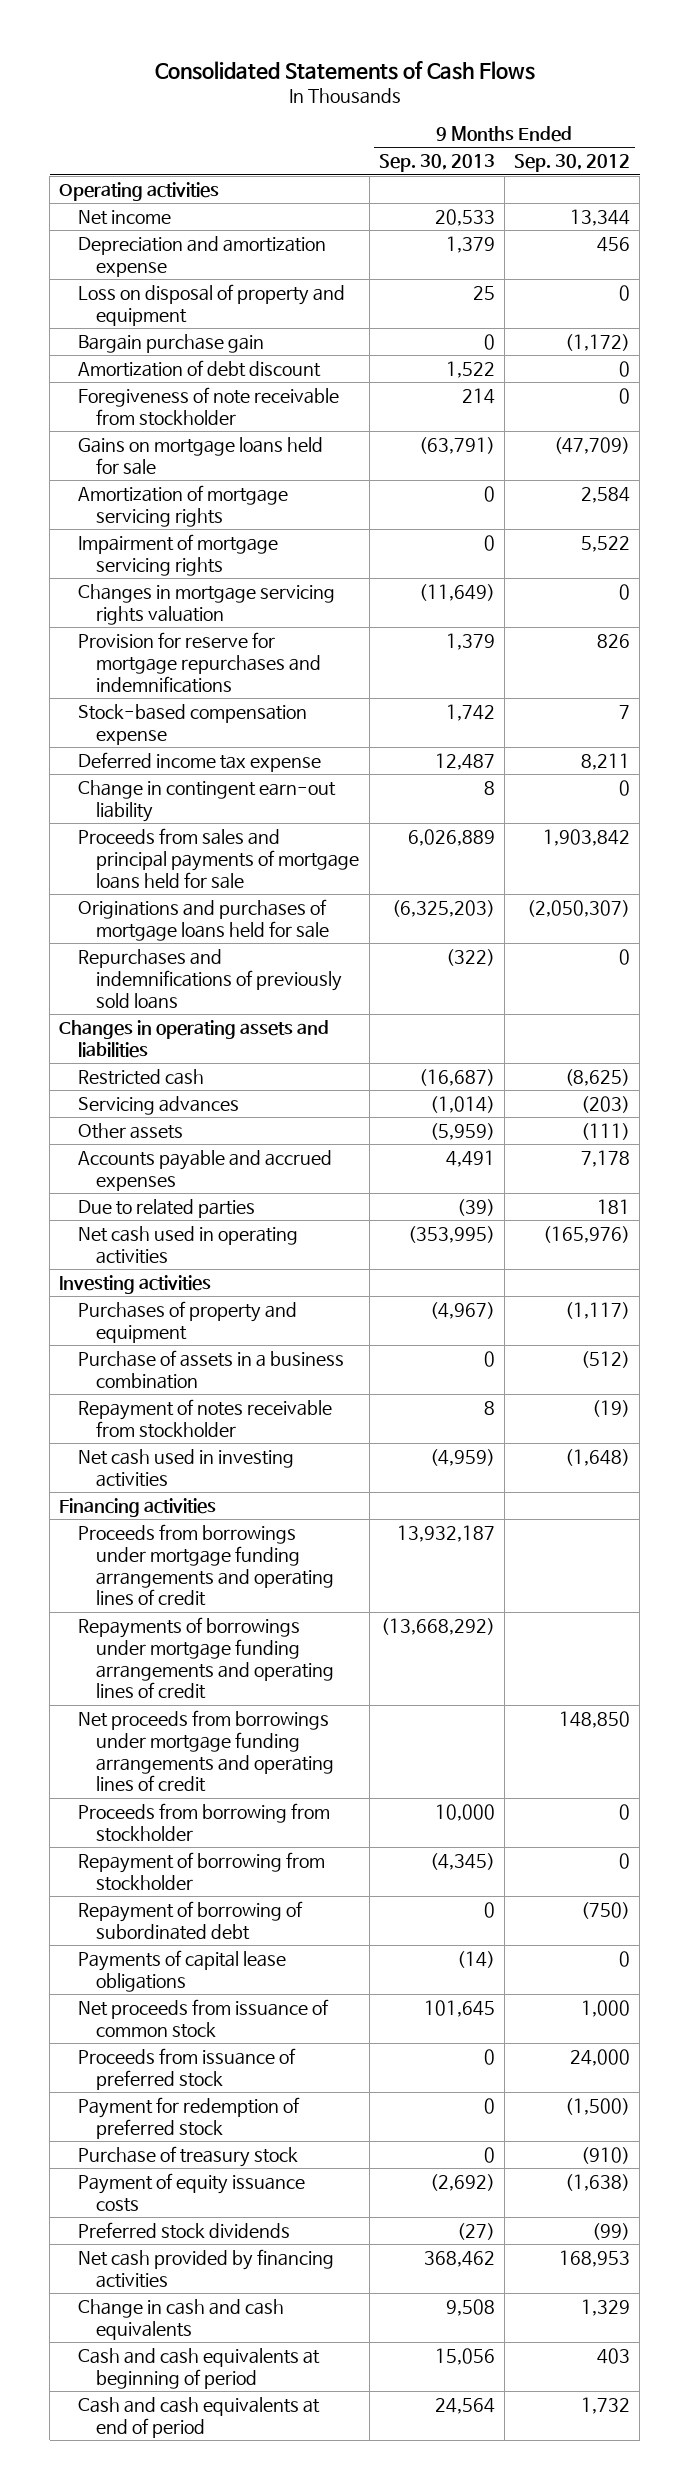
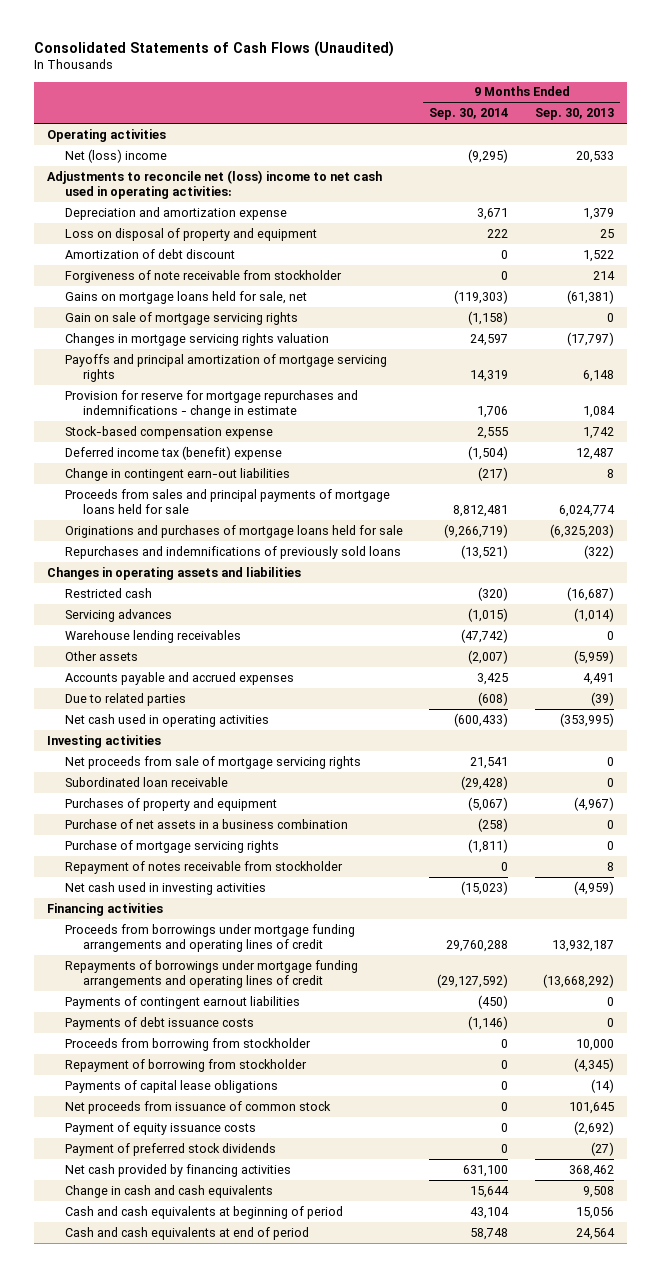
- Consolidated Statements of Cash Flows
+ Consolidated Statements of Cash Flows (Unaudited)
- | 9 Months Ended Sep. 30, 2013 | 9 Months Ended Sep. 30, 2012
+ | 9 Months Ended Sep. 30, 2014 | 9 Months Ended Sep. 30, 2013
- Net income | 20,533 | 13,344
+ Net (loss) income | (9,295) | 20,533
+ Adjustments to reconcile net (loss) income to net cash used in operating activities:
- Bargain purchase gain | 0 | (1,172)
- Foregiveness of note receivable from stockholder | 214 | 0
- Gains on mortgage loans held for sale | (63,791) | (47,709)
- Amortization of mortgage servicing rights | 0 | 2,584
- Impairment of mortgage servicing rights | 0 | 5,522
- Changes in mortgage servicing rights valuation | (11,649) | 0
- Provision for reserve for mortgage repurchases and indemnifications | 1,379 | 826
+ Forgiveness of note receivable from stockholder | 0 | 214
+ Gains on mortgage loans held for sale, net | (119,303) | (61,381)
+ Gain on sale of mortgage servicing rights | (1,158) | 0
+ Changes in mortgage servicing rights valuation | 24,597 | (17,797)
+ Payoffs and principal amortization of mortgage servicing rights | 14,319 | 6,148
+ Provision for reserve for mortgage repurchases and indemnifications - change in estimate | 1,706 | 1,084
- Deferred income tax expense | 12,487 | 8,211
- Change in contingent earn-out liability | 8 | 0
- Proceeds from sales and principal payments of mortgage loans held for sale | 6,026,889 | 1,903,842
+ Deferred income tax (benefit) expense | (1,504) | 12,487
+ Change in contingent earn-out liabilities | (217) | 8
+ Proceeds from sales and principal payments of mortgage loans held for sale | 8,812,481 | 6,024,774
+ Warehouse lending receivables | (47,742) | 0
+ Net proceeds from sale of mortgage servicing rights | 21,541 | 0
+ Subordinated loan receivable | (29,428) | 0
- Purchase of assets in a business combination | 0 | (512)
+ Purchase of net assets in a business combination | (258) | 0
+ Purchase of mortgage servicing rights | (1,811) | 0
- Net proceeds from borrowings under mortgage funding arrangements and operating lines of credit | | 148,850
+ Payments of contingent earnout liabilities | (450) | 0
+ Payments of debt issuance costs | (1,146) | 0
- Repayment of borrowing of subordinated debt | 0 | (750)
- Proceeds from issuance of preferred stock | 0 | 24,000
- Payment for redemption of preferred stock | 0 | (1,500)
- Purchase of treasury stock | 0 | (910)
- Preferred stock dividends | (27) | (99)
+ Payment of preferred stock dividends | 0 | (27)

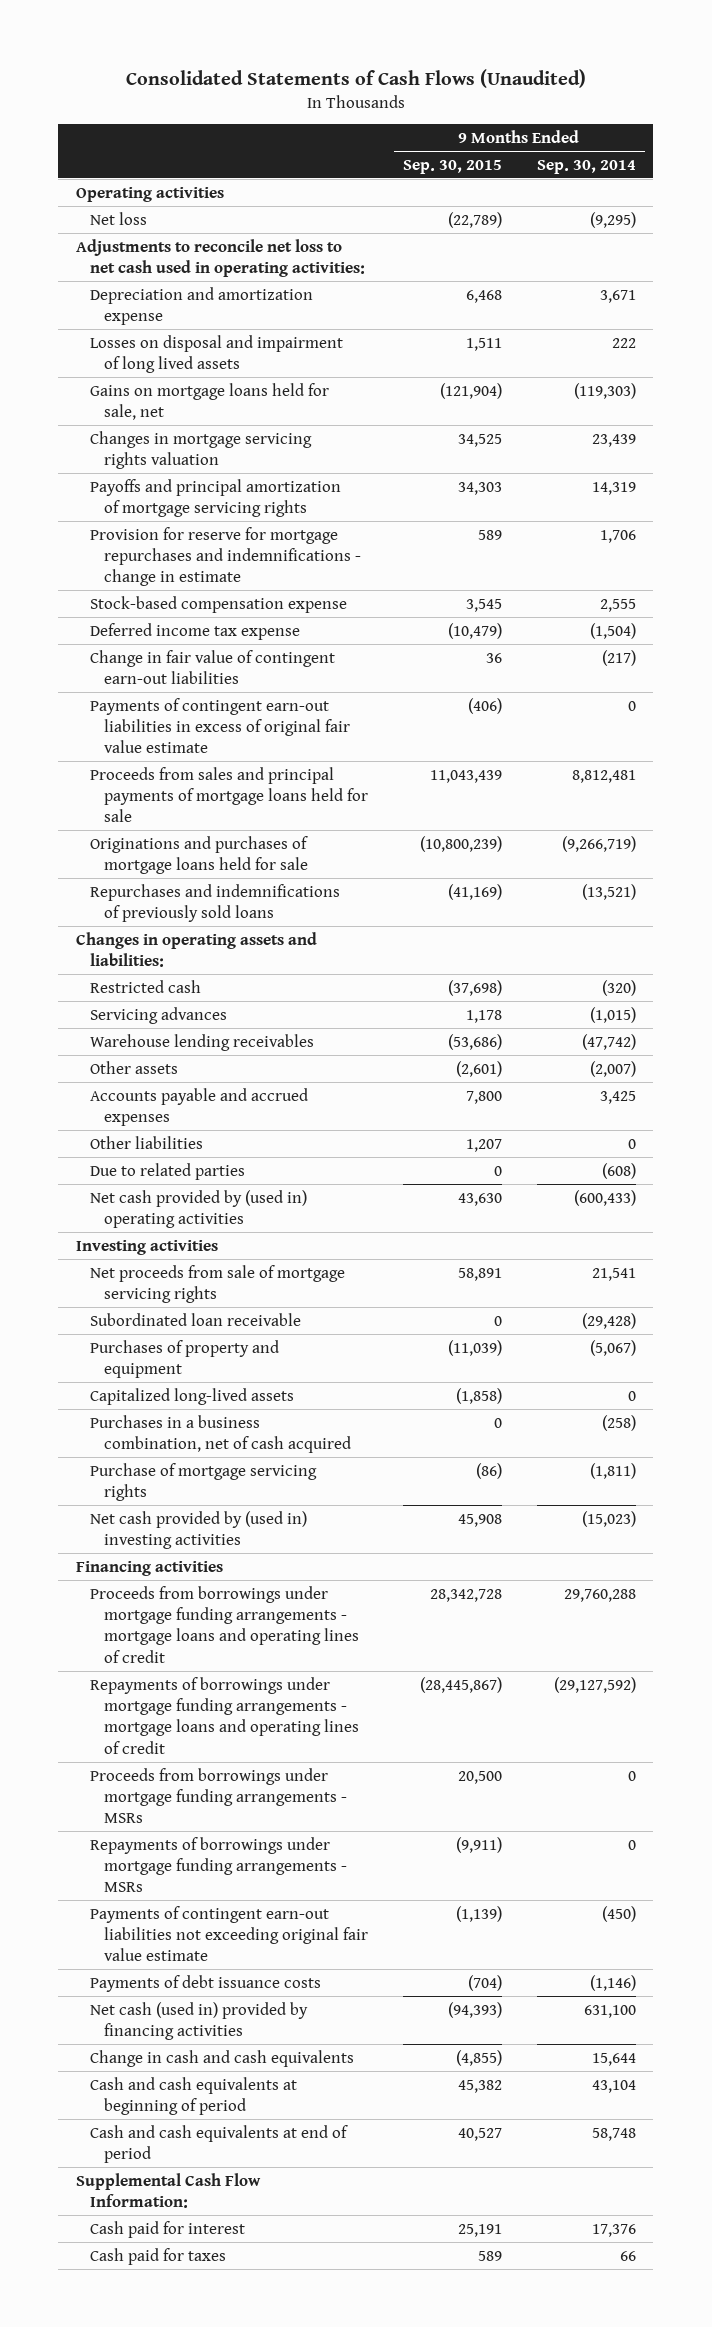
- | 9 Months Ended Sep. 30, 2014 | 9 Months Ended Sep. 30, 2013
+ | 9 Months Ended Sep. 30, 2015 | 9 Months Ended Sep. 30, 2014
- Net (loss) income | (9,295) | 20,533
- Adjustments to reconcile net (loss) income to net cash used in operating activities:
+ Net loss | (22,789) | (9,295)
+ Adjustments to reconcile net loss to net cash used in operating activities:
- Loss on disposal of property and equipment | 222 | 25
- Amortization of debt discount | 0 | 1,522
- Forgiveness of note receivable from stockholder | 0 | 214
+ Losses on disposal and impairment of long lived assets | 1,511 | 222
- Gain on sale of mortgage servicing rights | (1,158) | 0
- Changes in mortgage servicing rights valuation | 24,597 | (17,797)
+ Changes in mortgage servicing rights valuation | 34,525 | 23,439
- Deferred income tax (benefit) expense | (1,504) | 12,487
- Change in contingent earn-out liabilities | (217) | 8
+ Deferred income tax expense | (10,479) | (1,504)
+ Change in fair value of contingent earn-out liabilities | 36 | (217)
+ Payments of contingent earn-out liabilities in excess of original fair value estimate | (406) | 0
- Changes in operating assets and liabilities
+ Changes in operating assets and liabilities:
+ Other liabilities | 1,207 | 0
- Net cash used in operating activities | (600,433) | (353,995)
+ Net cash provided by (used in) operating activities | 43,630 | (600,433)
- Purchase of net assets in a business combination | (258) | 0
+ Capitalized long-lived assets | (1,858) | 0
+ Purchases in a business combination, net of cash acquired | 0 | (258)
- Repayment of notes receivable from stockholder | 0 | 8
- Net cash used in investing activities | (15,023) | (4,959)
+ Net cash provided by (used in) investing activities | 45,908 | (15,023)
- Proceeds from borrowings under mortgage funding arrangements and operating lines of credit | 29,760,288 | 13,932,187
- Repayments of borrowings under mortgage funding arrangements and operating lines of credit | (29,127,592) | (13,668,292)
- Payments of contingent earnout liabilities | (450) | 0
+ Proceeds from borrowings under mortgage funding arrangements - mortgage loans and operating lines of credit | 28,342,728 | 29,760,288
+ Repayments of borrowings under mortgage funding arrangements - mortgage loans and operating lines of credit | (28,445,867) | (29,127,592)
+ Proceeds from borrowings under mortgage funding arrangements - MSRs | 20,500 | 0
+ Repayments of borrowings under mortgage funding arrangements - MSRs | (9,911) | 0
+ Payments of contingent earn-out liabilities not exceeding original fair value estimate | (1,139) | (450)
- Proceeds from borrowing from stockholder | 0 | 10,000
- Repayment of borrowing from stockholder | 0 | (4,345)
- Payments of capital lease obligations | 0 | (14)
- Net proceeds from issuance of common stock | 0 | 101,645
- Payment of equity issuance costs | 0 | (2,692)
- Payment of preferred stock dividends | 0 | (27)
- Net cash provided by financing activities | 631,100 | 368,462
+ Net cash (used in) provided by financing activities | (94,393) | 631,100
+ Supplemental Cash Flow Information:
+ Cash paid for interest | 25,191 | 17,376
+ Cash paid for taxes | 589 | 66

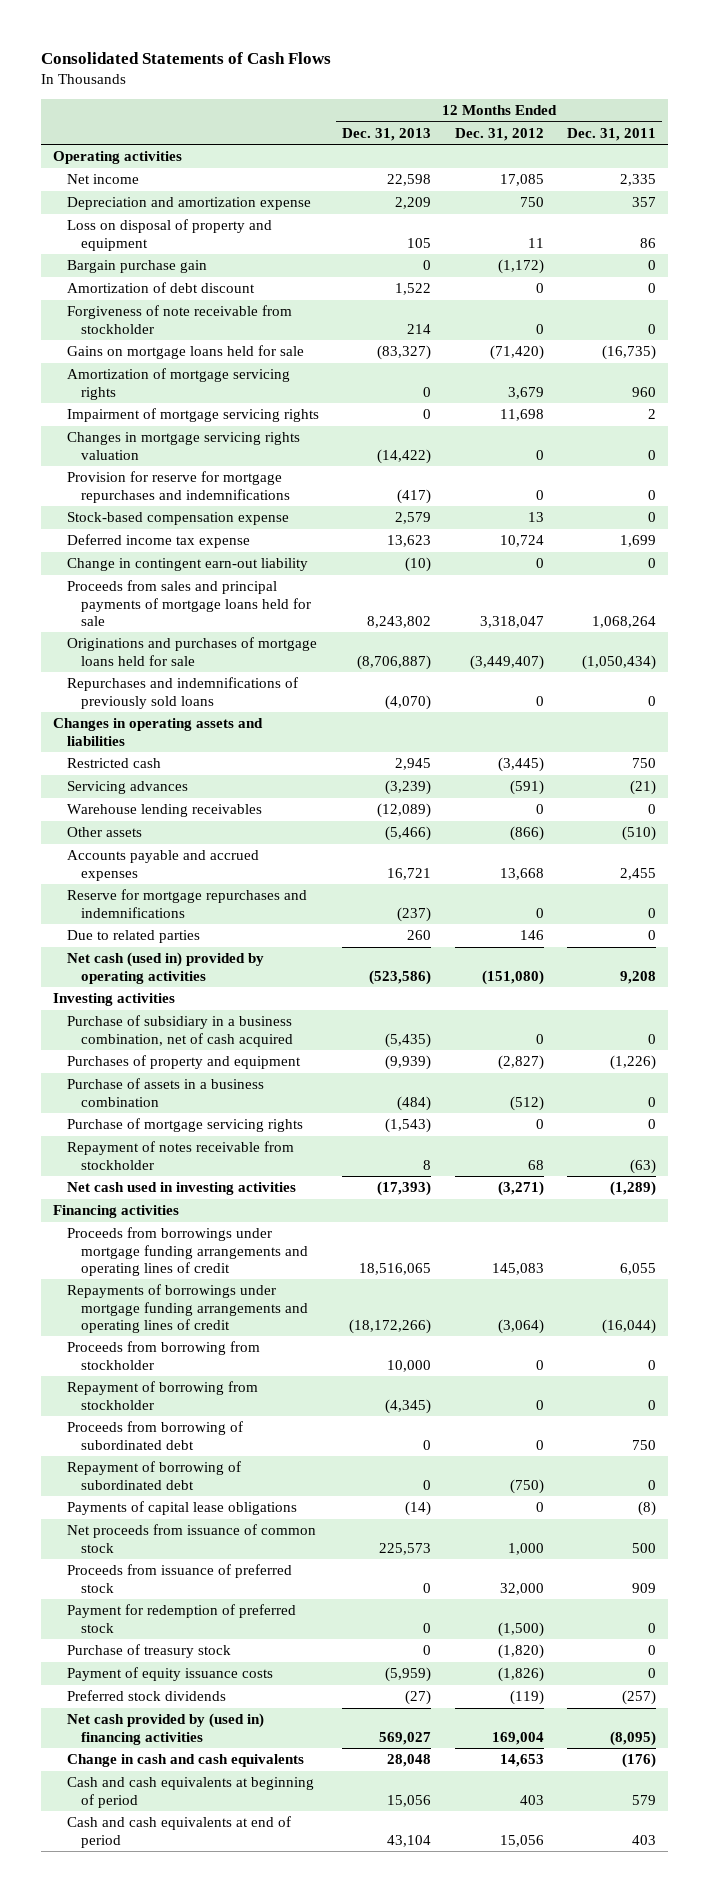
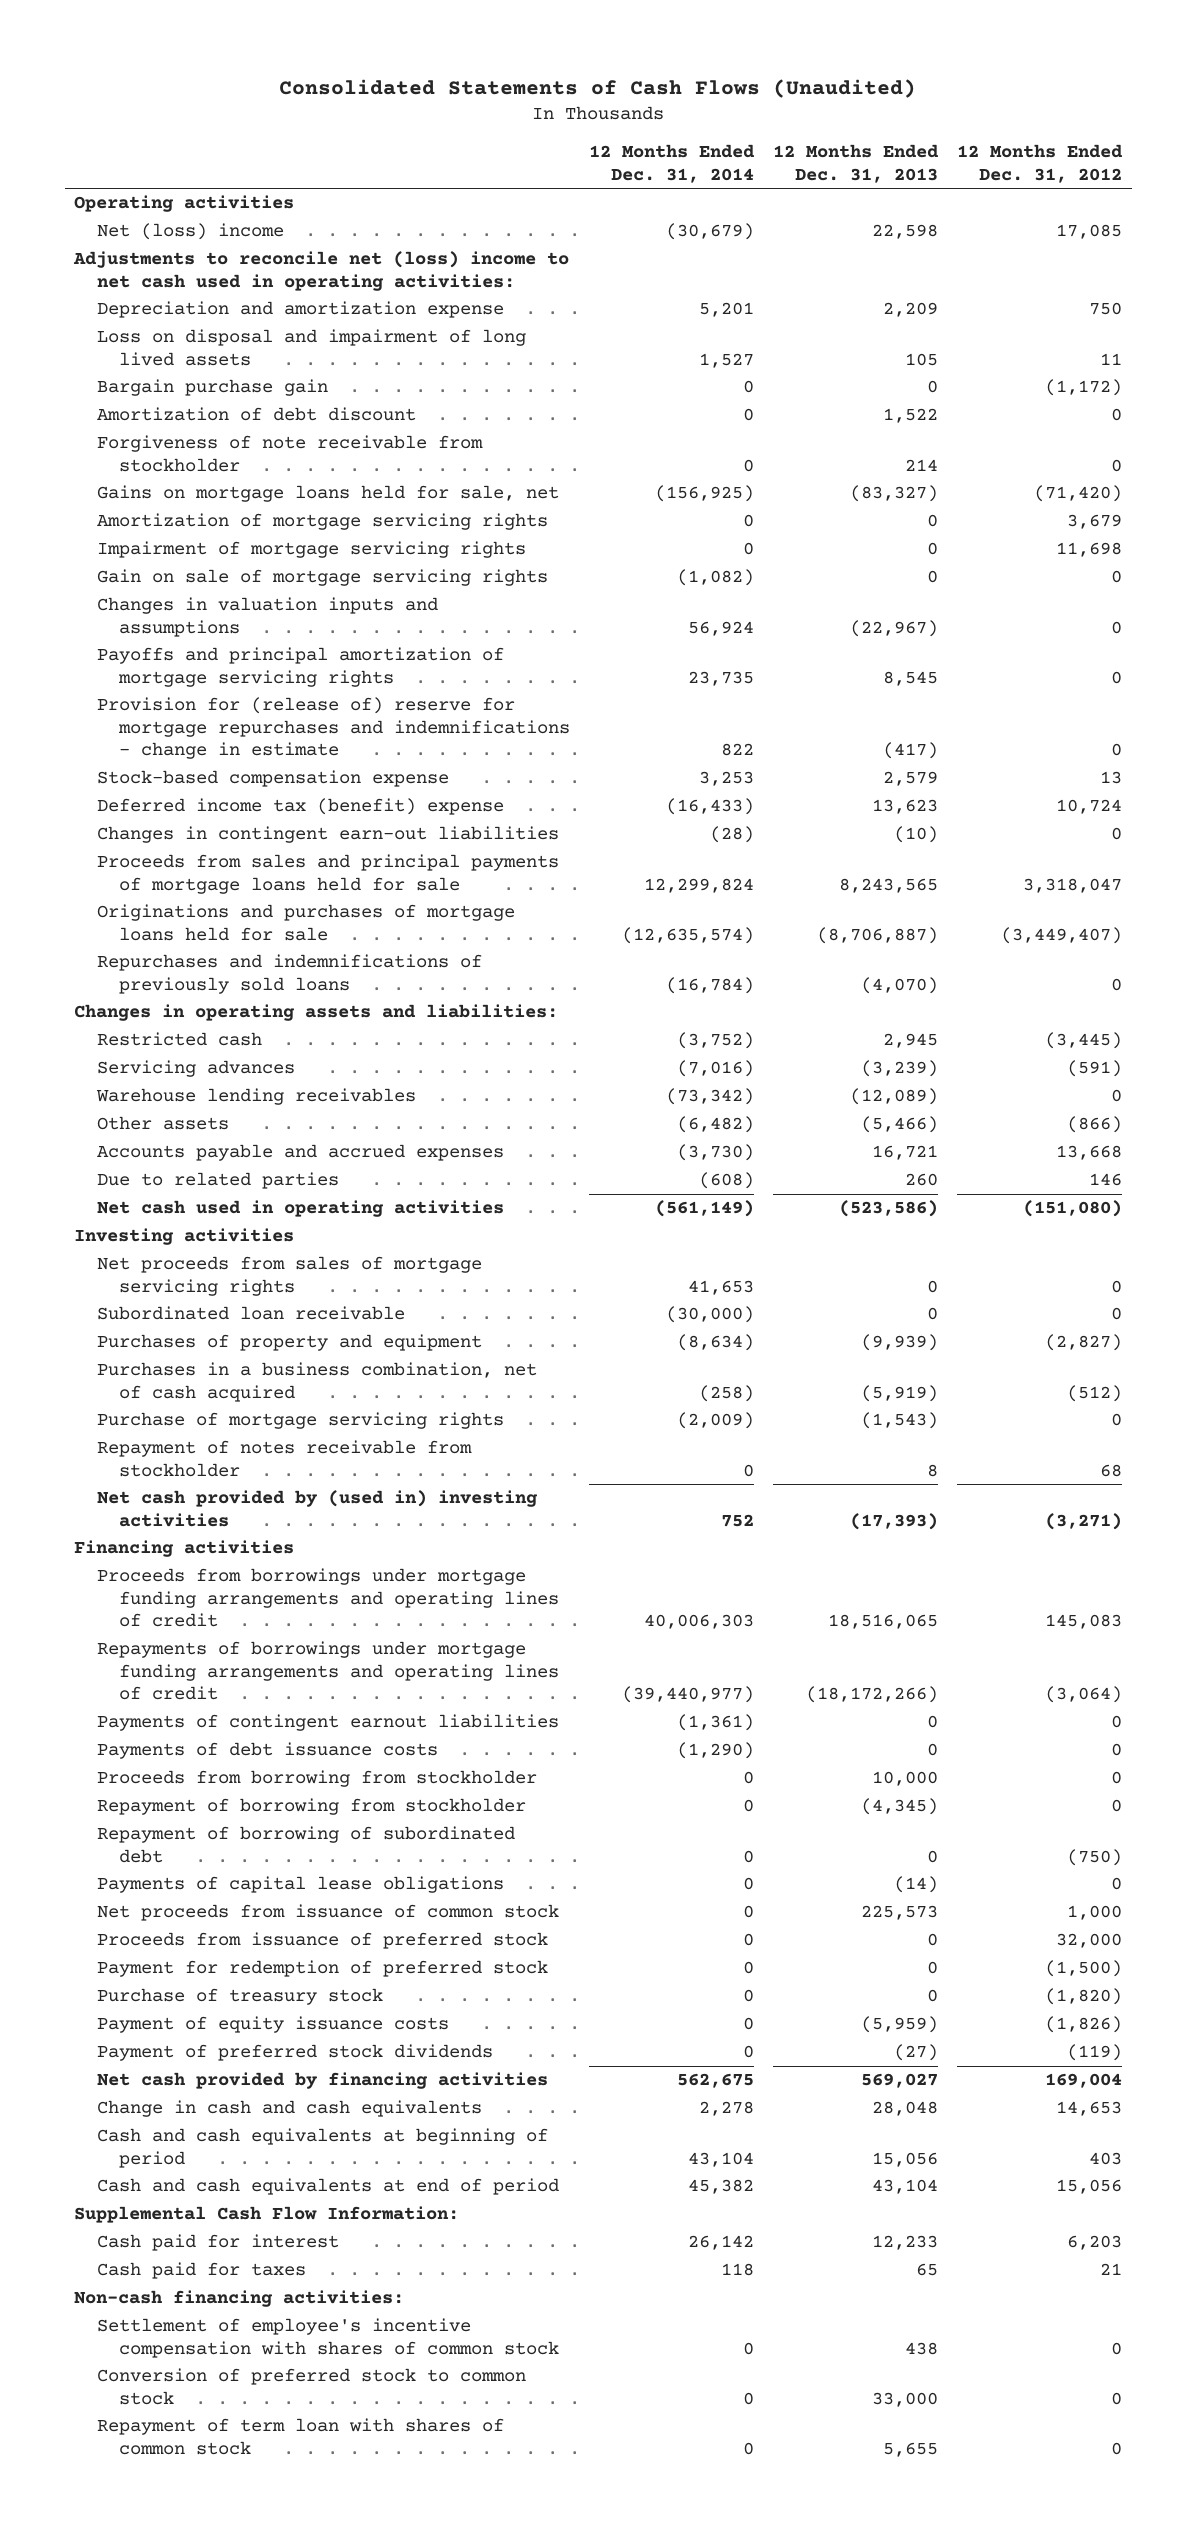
- Consolidated Statements of Cash Flows
+ Consolidated Statements of Cash Flows (Unaudited)
- | 12 Months Ended Dec. 31, 2013 | 12 Months Ended Dec. 31, 2012 | 12 Months Ended Dec. 31, 2011
+ | 12 Months Ended Dec. 31, 2014 | 12 Months Ended Dec. 31, 2013 | 12 Months Ended Dec. 31, 2012
- Net income | 22,598 | 17,085 | 2,335
+ Net (loss) income | (30,679) | 22,598 | 17,085
+ Adjustments to reconcile net (loss) income to net cash used in operating activities:
- Loss on disposal of property and equipment | 105 | 11 | 86
+ Loss on disposal and impairment of long lived assets | 1,527 | 105 | 11
- Gains on mortgage loans held for sale | (83,327) | (71,420) | (16,735)
+ Gains on mortgage loans held for sale, net | (156,925) | (83,327) | (71,420)
- Changes in mortgage servicing rights valuation | (14,422) | 0 | 0
- Provision for reserve for mortgage repurchases and indemnifications | (417) | 0 | 0
+ Gain on sale of mortgage servicing rights | (1,082) | 0 | 0
+ Changes in valuation inputs and assumptions | 56,924 | (22,967) | 0
+ Payoffs and principal amortization of mortgage servicing rights | 23,735 | 8,545 | 0
+ Provision for (release of) reserve for mortgage repurchases and indemnifications - change in estimate | 822 | (417) | 0
- Deferred income tax expense | 13,623 | 10,724 | 1,699
- Change in contingent earn-out liability | (10) | 0 | 0
- Proceeds from sales and principal payments of mortgage loans held for sale | 8,243,802 | 3,318,047 | 1,068,264
+ Deferred income tax (benefit) expense | (16,433) | 13,623 | 10,724
+ Changes in contingent earn-out liabilities | (28) | (10) | 0
+ Proceeds from sales and principal payments of mortgage loans held for sale | 12,299,824 | 8,243,565 | 3,318,047
- Changes in operating assets and liabilities
+ Changes in operating assets and liabilities:
- Reserve for mortgage repurchases and indemnifications | (237) | 0 | 0
- Net cash (used in) provided by operating activities | (523,586) | (151,080) | 9,208
+ Net cash used in operating activities | (561,149) | (523,586) | (151,080)
- Purchase of subsidiary in a business combination, net of cash acquired | (5,435) | 0 | 0
+ Net proceeds from sales of mortgage servicing rights | 41,653 | 0 | 0
+ Subordinated loan receivable | (30,000) | 0 | 0
- Purchase of assets in a business combination | (484) | (512) | 0
+ Purchases in a business combination, net of cash acquired | (258) | (5,919) | (512)
- Net cash used in investing activities | (17,393) | (3,271) | (1,289)
+ Net cash provided by (used in) investing activities | 752 | (17,393) | (3,271)
+ Payments of contingent earnout liabilities | (1,361) | 0 | 0
+ Payments of debt issuance costs | (1,290) | 0 | 0
- Proceeds from borrowing of subordinated debt | 0 | 0 | 750
- Preferred stock dividends | (27) | (119) | (257)
- Net cash provided by (used in) financing activities | 569,027 | 169,004 | (8,095)
+ Payment of preferred stock dividends | 0 | (27) | (119)
+ Net cash provided by financing activities | 562,675 | 569,027 | 169,004
+ Supplemental Cash Flow Information:
+ Cash paid for interest | 26,142 | 12,233 | 6,203
+ Cash paid for taxes | 118 | 65 | 21
+ Non-cash financing activities:
+ Settlement of employee's incentive compensation with shares of common stock | 0 | 438 | 0
+ Conversion of preferred stock to common stock | 0 | 33,000 | 0
+ Repayment of term loan with shares of common stock | 0 | 5,655 | 0

